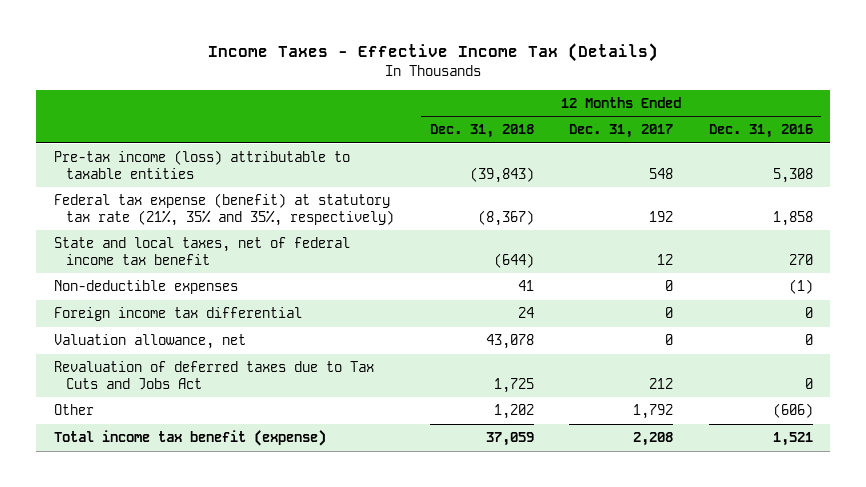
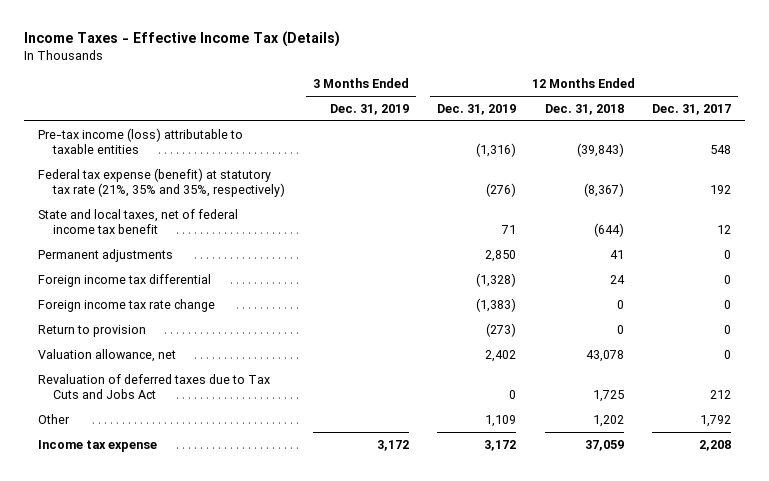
- | 12 Months Ended Dec. 31, 2018 | 12 Months Ended Dec. 31, 2017 | 12 Months Ended Dec. 31, 2016
+ | 3 Months Ended Dec. 31, 2019 | 12 Months Ended Dec. 31, 2019 | 12 Months Ended Dec. 31, 2018 | 12 Months Ended Dec. 31, 2017
- Non-deductible expenses | 41 | 0 | (1)
+ Permanent adjustments | | 2,850 | 41 | 0
+ Foreign income tax rate change | | (1,383) | 0 | 0
+ Return to provision | | (273) | 0 | 0
- Total income tax benefit (expense) | 37,059 | 2,208 | 1,521
+ Income tax expense | 3,172 | 3,172 | 37,059 | 2,208

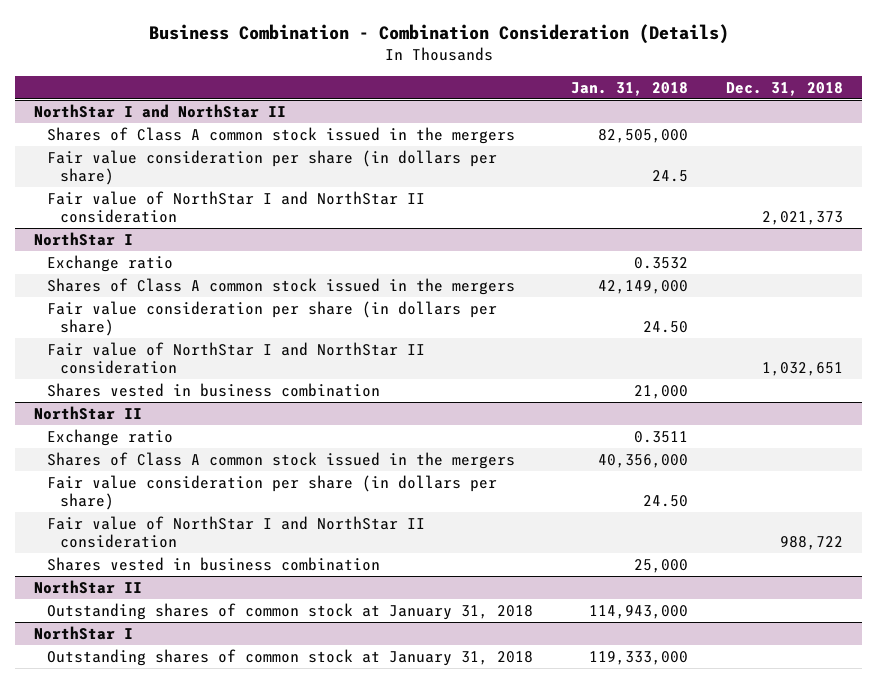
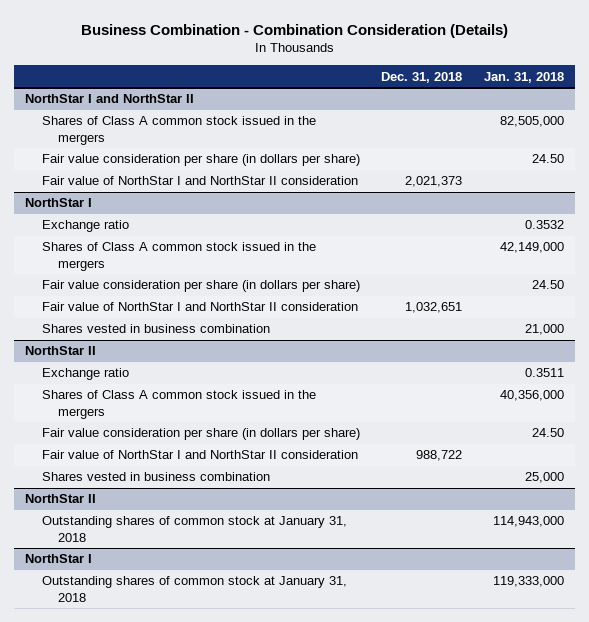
- | Jan. 31, 2018 | Dec. 31, 2018
+ | Dec. 31, 2018 | Jan. 31, 2018
@ NorthStar I and NorthStar II
- Fair value consideration per share (in dollars per share) | 24.5 |
+ Fair value consideration per share (in dollars per share) | | 24.50

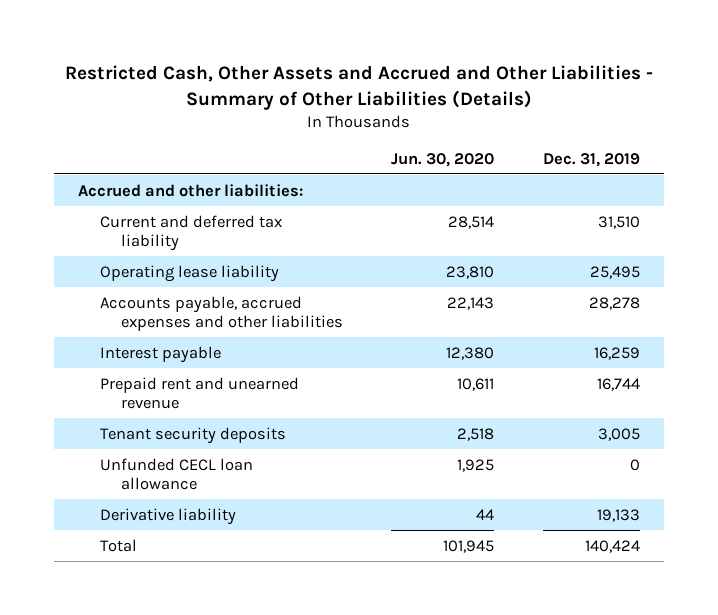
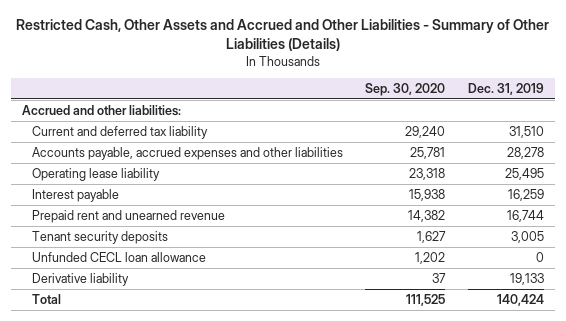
- | Jun. 30, 2020 | Dec. 31, 2019
+ | Sep. 30, 2020 | Dec. 31, 2019
moved down: Operating lease liability | 23,318 | 25,495

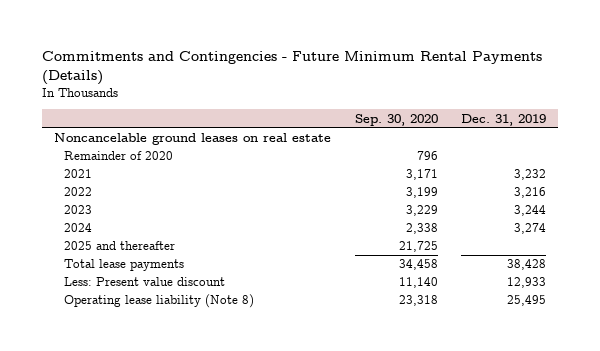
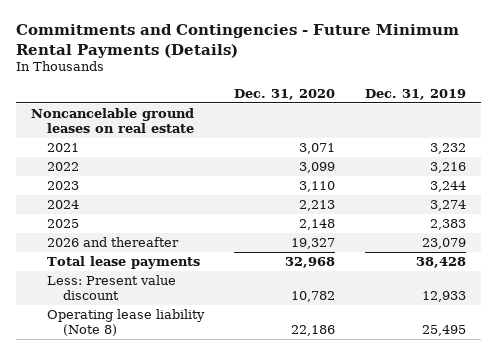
- | Sep. 30, 2020 | Dec. 31, 2019
+ | Dec. 31, 2020 | Dec. 31, 2019
- Remainder of 2020 | 796 |
- 2025 and thereafter | 21,725 |
+ 2025 | 2,148 | 2,383
+ 2026 and thereafter | 19,327 | 23,079

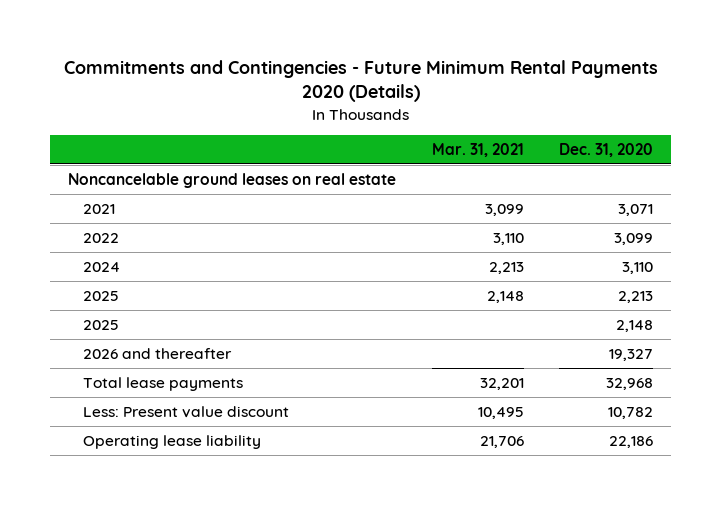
- Commitments and Contingencies - Future Minimum Rental Payments (Details)
+ Commitments and Contingencies - Future Minimum Rental Payments 2020 (Details)
- | Dec. 31, 2020 | Dec. 31, 2019
+ | Mar. 31, 2021 | Dec. 31, 2020
- 2023 | 3,110 | 3,244
- 2024 | 2,213 | 3,274
+ 2024 | 2,213 | 3,110
+ 2025 | 2,148 | 2,213
- Operating lease liability (Note 8) | 22,186 | 25,495
+ Operating lease liability | 21,706 | 22,186

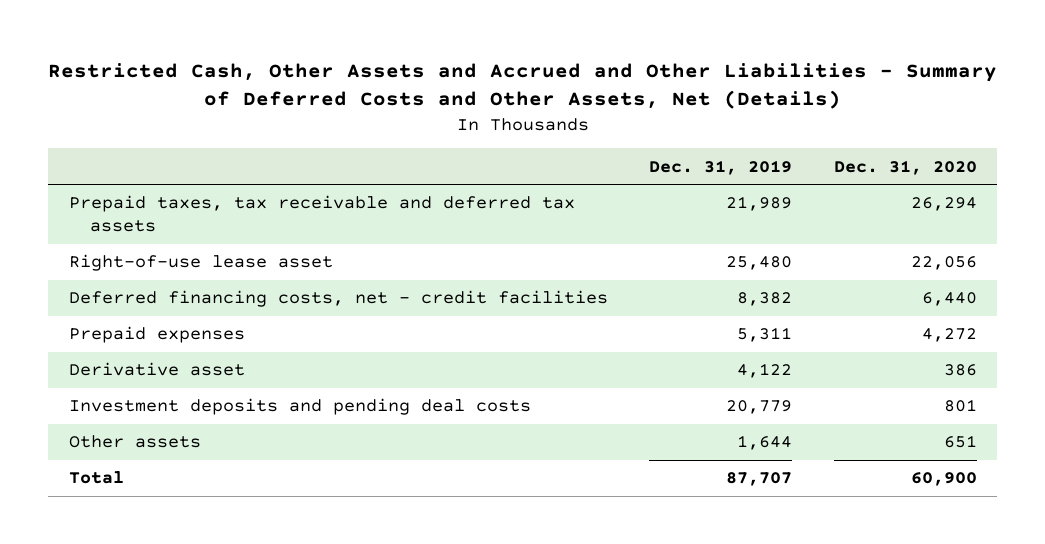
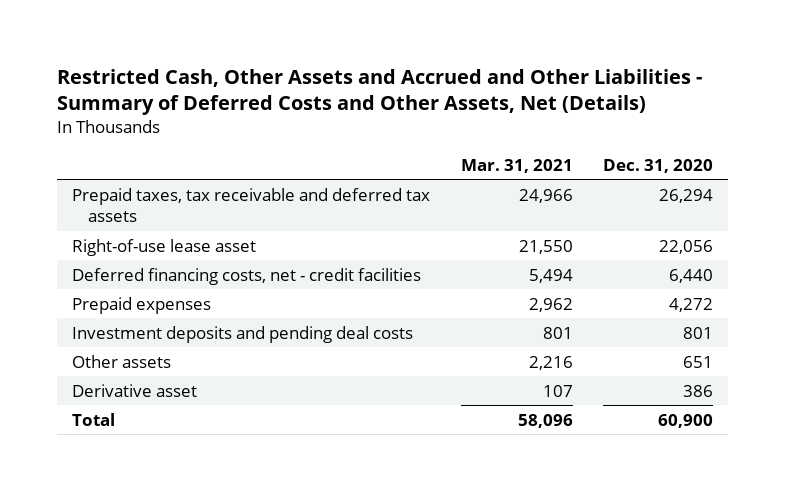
- | Dec. 31, 2019 | Dec. 31, 2020
+ | Mar. 31, 2021 | Dec. 31, 2020
moved down: Derivative asset | 107 | 386

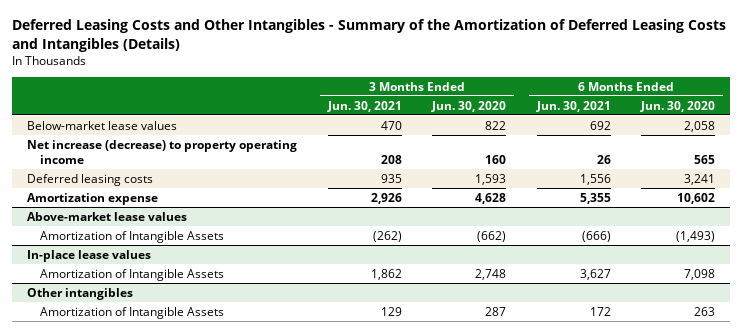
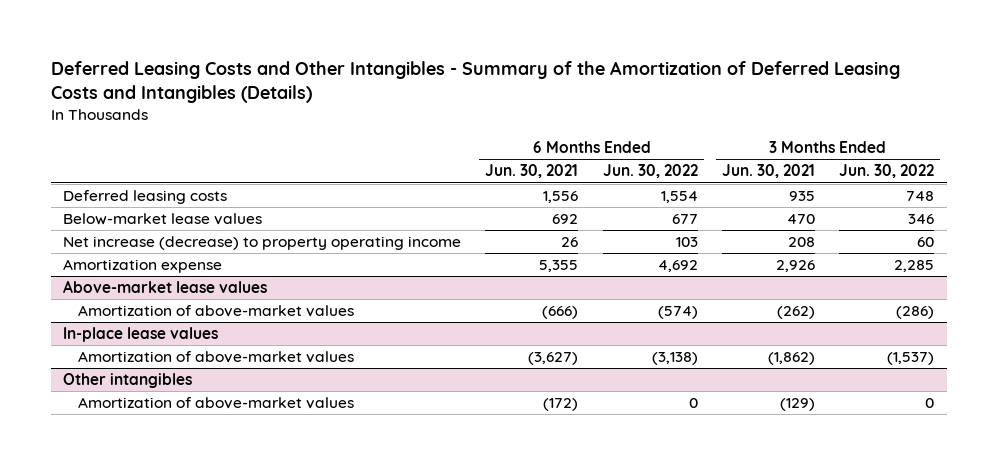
- | 3 Months Ended Jun. 30, 2021 | 3 Months Ended Jun. 30, 2020 | 6 Months Ended Jun. 30, 2021 | 6 Months Ended Jun. 30, 2020
+ | 6 Months Ended Jun. 30, 2021 | 6 Months Ended Jun. 30, 2022 | 3 Months Ended Jun. 30, 2021 | 3 Months Ended Jun. 30, 2022
moved up: Deferred leasing costs | 1,556 | 1,554 | 935 | 748
@ Above-market lease values
- Amortization of Intangible Assets | (262) | (662) | (666) | (1,493)
+ Amortization of above-market values | (666) | (574) | (262) | (286)
@ In-place lease values
- Amortization of Intangible Assets | 1,862 | 2,748 | 3,627 | 7,098
+ Amortization of above-market values | (3,627) | (3,138) | (1,862) | (1,537)
@ Other intangibles
- Amortization of Intangible Assets | 129 | 287 | 172 | 263
+ Amortization of above-market values | (172) | 0 | (129) | 0

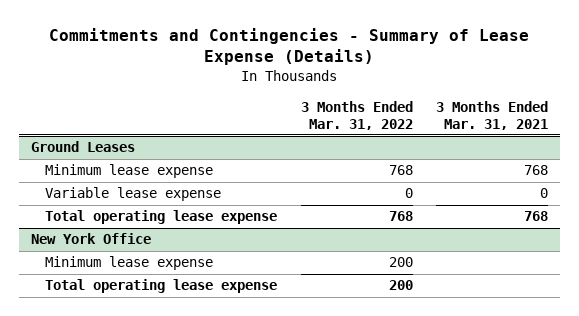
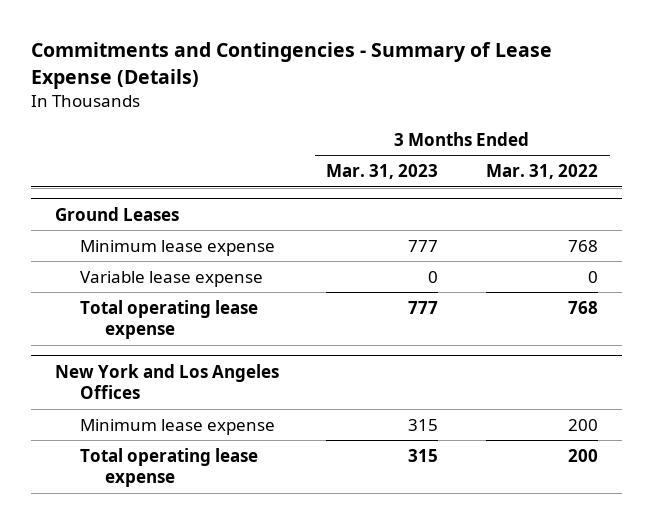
- | 3 Months Ended Mar. 31, 2022 | 3 Months Ended Mar. 31, 2021
+ | 3 Months Ended Mar. 31, 2023 | 3 Months Ended Mar. 31, 2022
- New York Office
+ New York and Los Angeles Offices

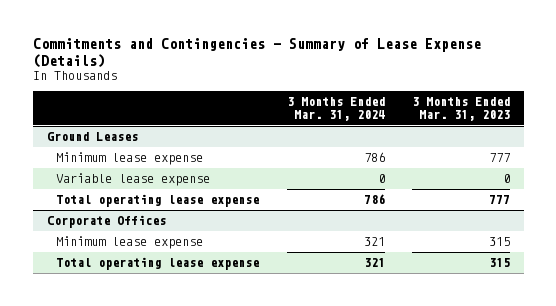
- | 3 Months Ended Mar. 31, 2023 | 3 Months Ended Mar. 31, 2022
+ | 3 Months Ended Mar. 31, 2024 | 3 Months Ended Mar. 31, 2023
- New York and Los Angeles Offices
+ Corporate Offices

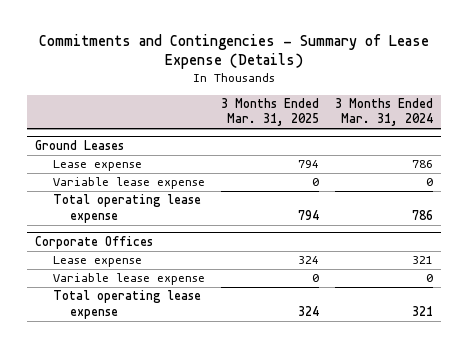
- | 3 Months Ended Mar. 31, 2024 | 3 Months Ended Mar. 31, 2023
+ | 3 Months Ended Mar. 31, 2025 | 3 Months Ended Mar. 31, 2024
@ Ground Leases
- Minimum lease expense | 786 | 777
+ Lease expense | 794 | 786
@ Corporate Offices
- Minimum lease expense | 321 | 315
+ Lease expense | 324 | 321
+ Variable lease expense | 0 | 0

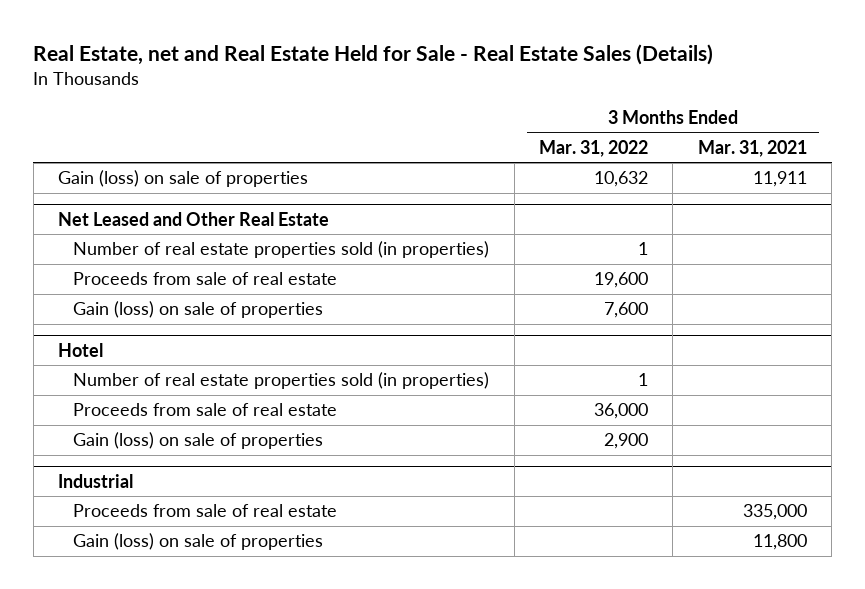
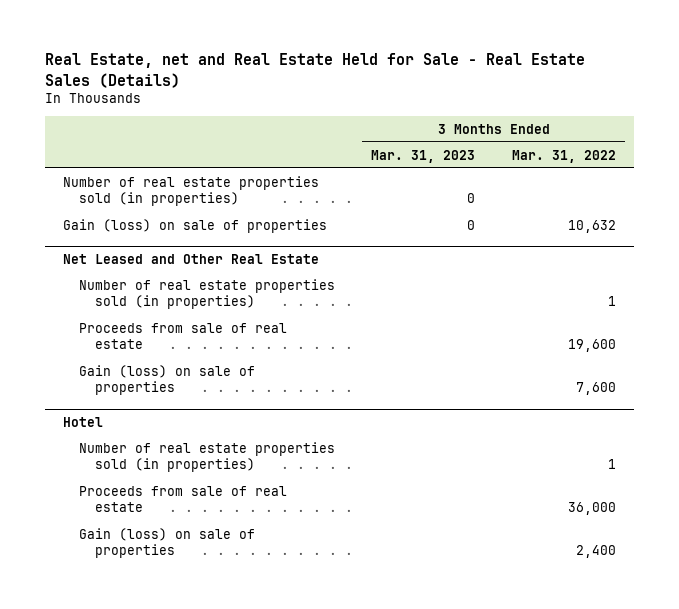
- | 3 Months Ended Mar. 31, 2022 | 3 Months Ended Mar. 31, 2021
+ | 3 Months Ended Mar. 31, 2023 | 3 Months Ended Mar. 31, 2022
+ Number of real estate properties sold (in properties) | 0 |
@ Hotel
- Gain (loss) on sale of properties | 2,900 |
- Industrial
- Proceeds from sale of real estate | | 335,000
- Gain (loss) on sale of properties | | 11,800
@ Hotel
+ Gain (loss) on sale of properties | | 2,400

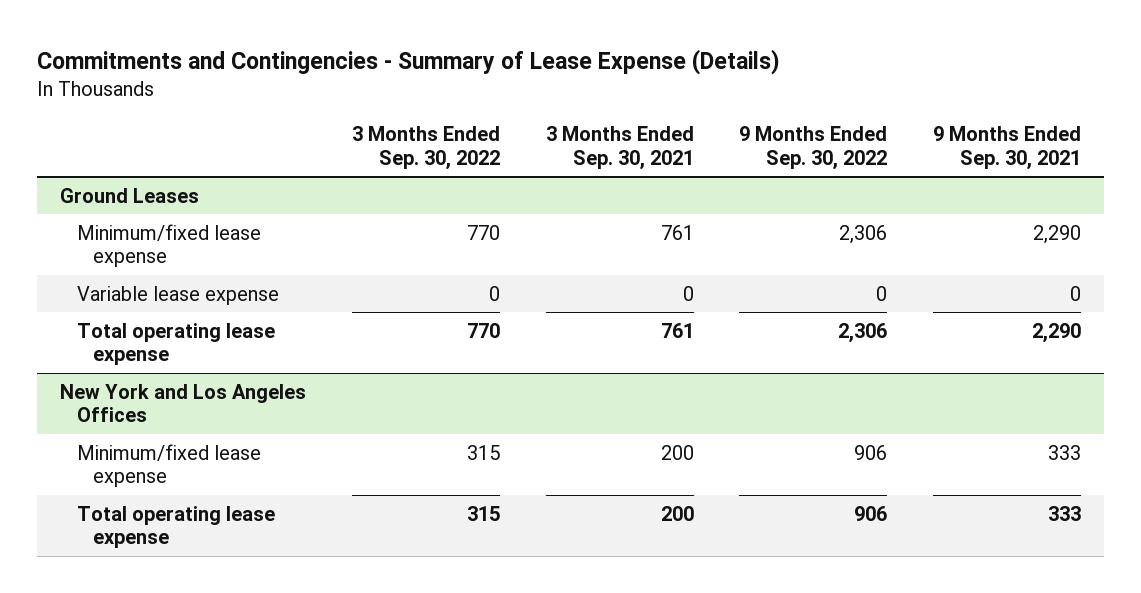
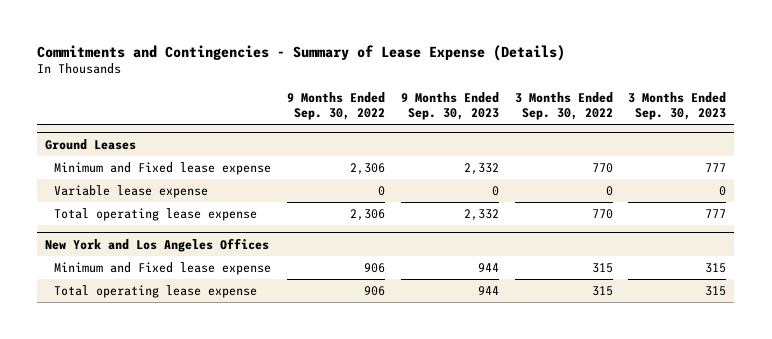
- | 3 Months Ended Sep. 30, 2022 | 3 Months Ended Sep. 30, 2021 | 9 Months Ended Sep. 30, 2022 | 9 Months Ended Sep. 30, 2021
+ | 9 Months Ended Sep. 30, 2022 | 9 Months Ended Sep. 30, 2023 | 3 Months Ended Sep. 30, 2022 | 3 Months Ended Sep. 30, 2023
@ Ground Leases
- Minimum/fixed lease expense | 770 | 761 | 2,306 | 2,290
+ Minimum and Fixed lease expense | 2,306 | 2,332 | 770 | 777
@ New York and Los Angeles Offices
- Minimum/fixed lease expense | 315 | 200 | 906 | 333
+ Minimum and Fixed lease expense | 906 | 944 | 315 | 315

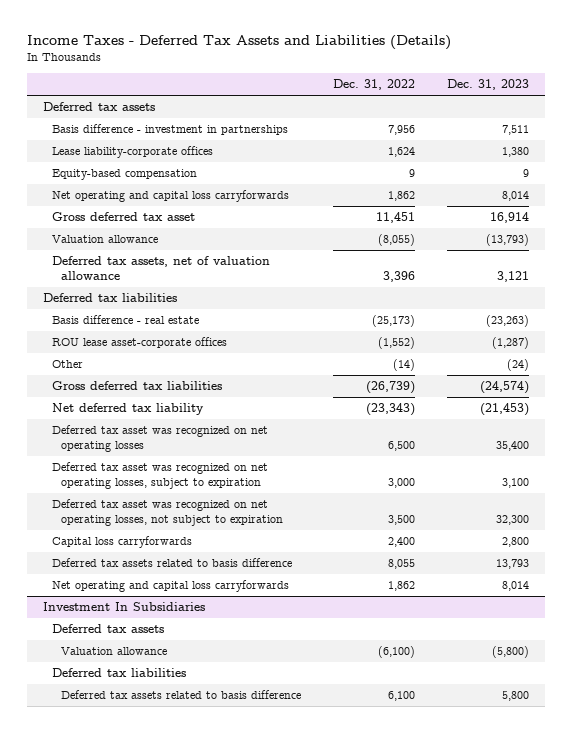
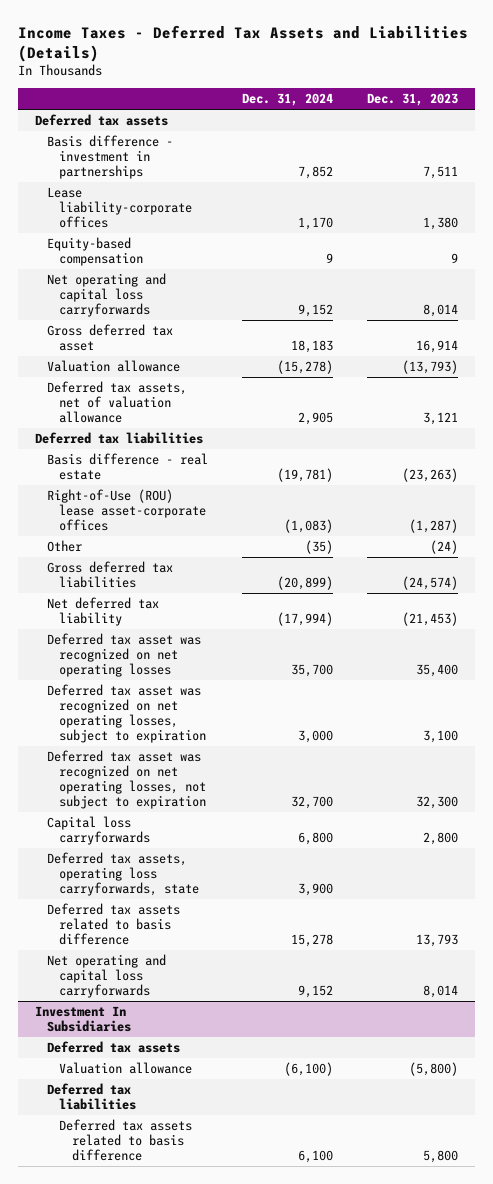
- | Dec. 31, 2022 | Dec. 31, 2023
+ | Dec. 31, 2024 | Dec. 31, 2023
- ROU lease asset-corporate offices | (1,552) | (1,287)
+ Right-of-Use (ROU) lease asset-corporate offices | (1,083) | (1,287)
+ Deferred tax assets, operating loss carryforwards, state | 3,900 |

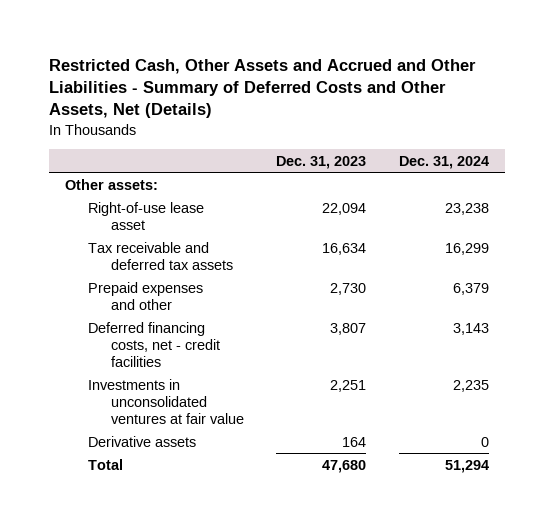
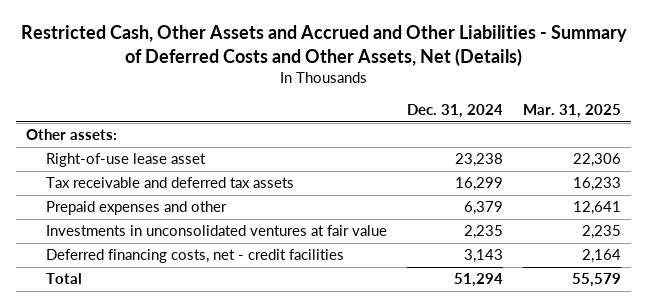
- | Dec. 31, 2023 | Dec. 31, 2024
+ | Dec. 31, 2024 | Mar. 31, 2025
- Derivative assets | 164 | 0
moved down: Deferred financing costs, net - credit facilities | 3,143 | 2,164

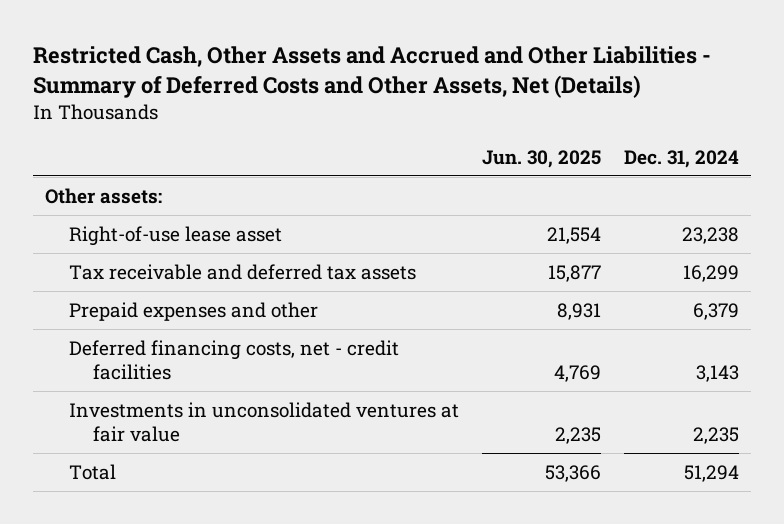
- | Dec. 31, 2024 | Mar. 31, 2025
+ | Jun. 30, 2025 | Dec. 31, 2024
moved down: Investments in unconsolidated ventures at fair value | 2,235 | 2,235

